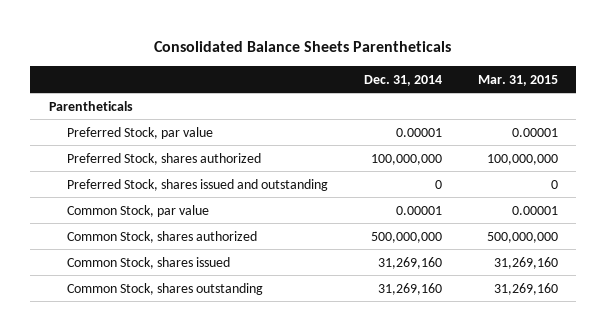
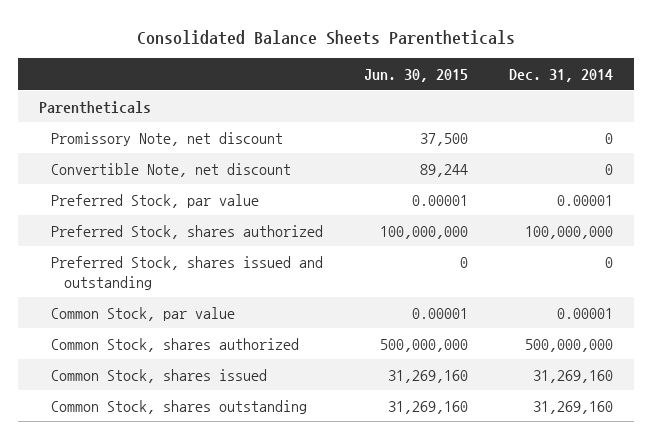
- | Dec. 31, 2014 | Mar. 31, 2015
+ | Jun. 30, 2015 | Dec. 31, 2014
+ Promissory Note, net discount | 37,500 | 0
+ Convertible Note, net discount | 89,244 | 0

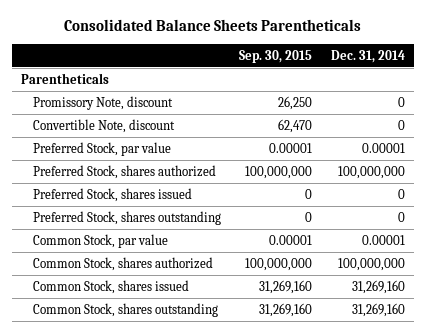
- | Jun. 30, 2015 | Dec. 31, 2014
+ | Sep. 30, 2015 | Dec. 31, 2014
- Promissory Note, net discount | 37,500 | 0
- Convertible Note, net discount | 89,244 | 0
+ Promissory Note, discount | 26,250 | 0
+ Convertible Note, discount | 62,470 | 0
- Preferred Stock, shares issued and outstanding | 0 | 0
+ Preferred Stock, shares issued | 0 | 0
+ Preferred Stock, shares outstanding | 0 | 0
- Common Stock, shares authorized | 500,000,000 | 500,000,000
+ Common Stock, shares authorized | 100,000,000 | 100,000,000

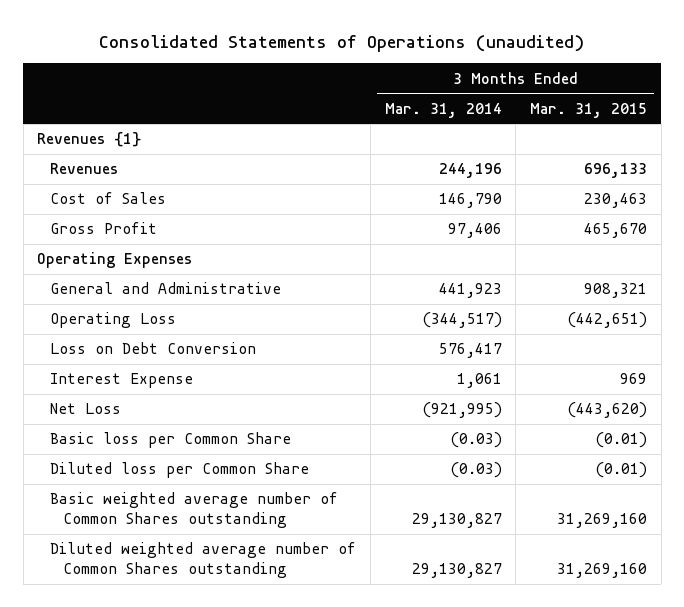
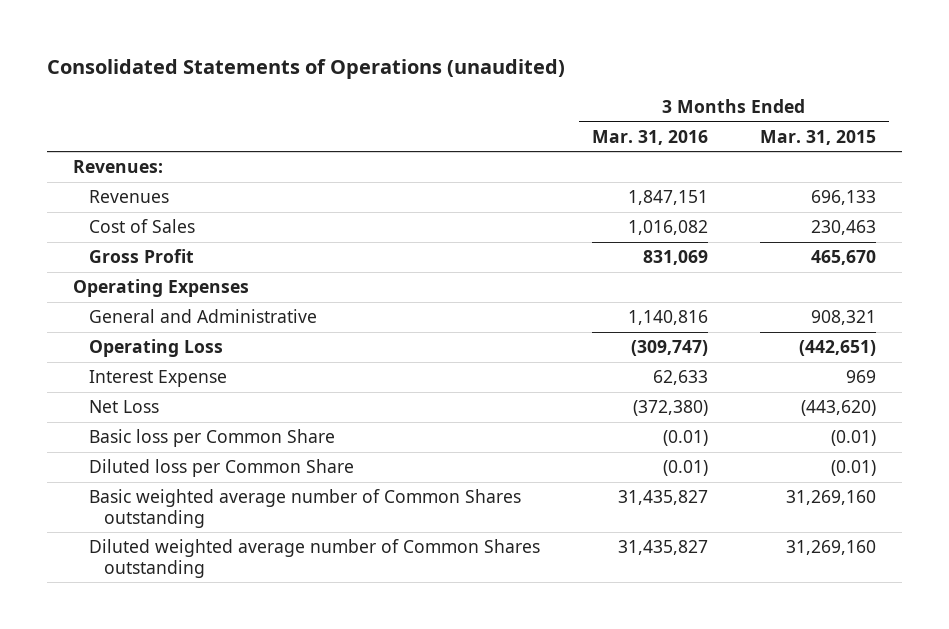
- | 3 Months Ended Mar. 31, 2014 | 3 Months Ended Mar. 31, 2015
+ | 3 Months Ended Mar. 31, 2016 | 3 Months Ended Mar. 31, 2015
- Revenues {1}
+ Revenues:
- Loss on Debt Conversion | 576,417 |

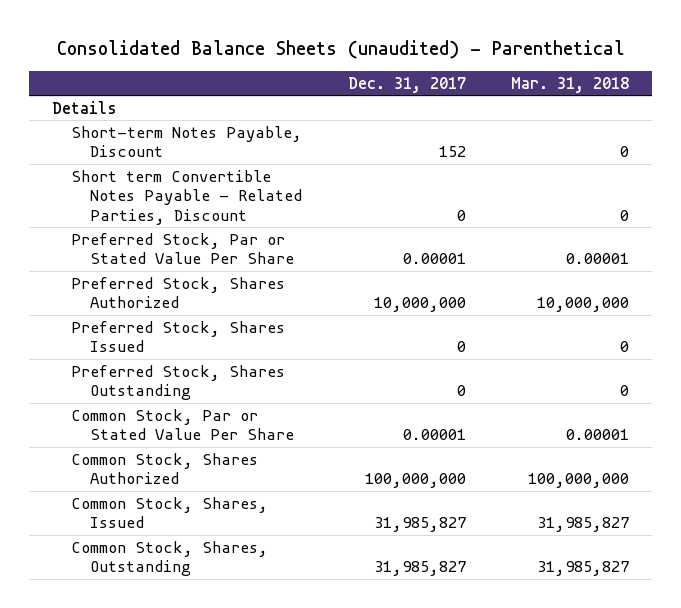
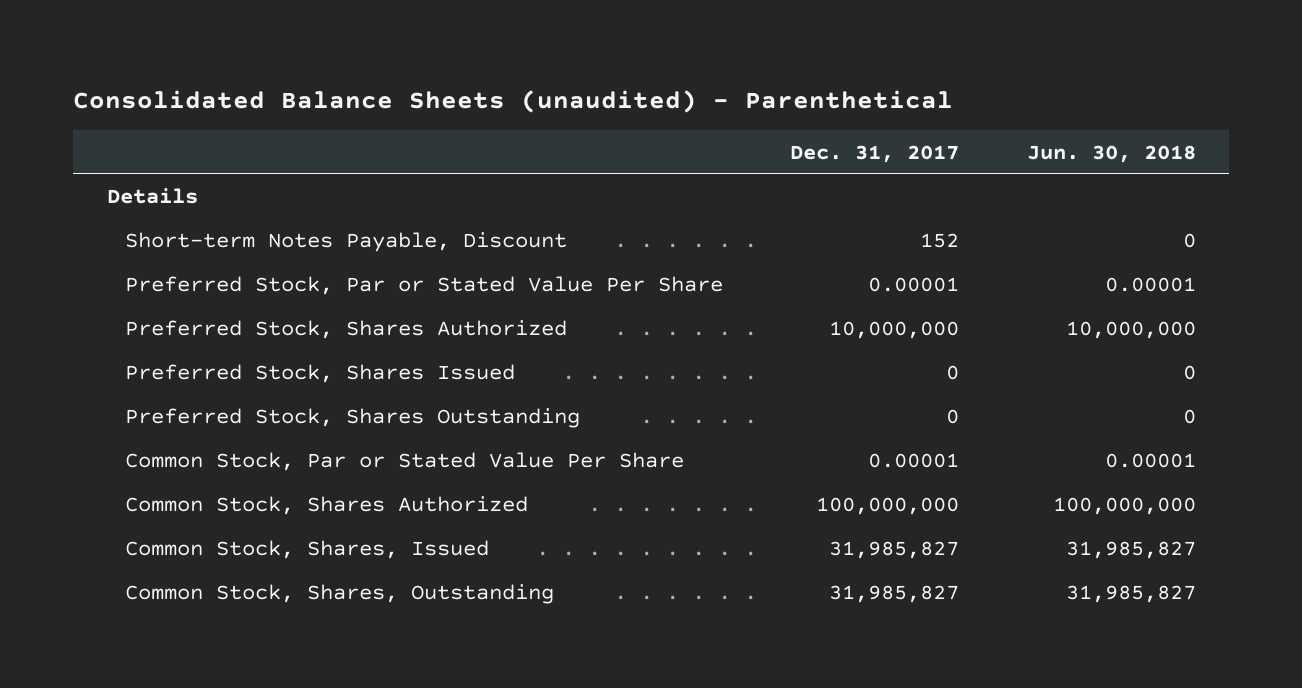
- | Dec. 31, 2017 | Mar. 31, 2018
+ | Dec. 31, 2017 | Jun. 30, 2018
- Short term Convertible Notes Payable - Related Parties, Discount | 0 | 0

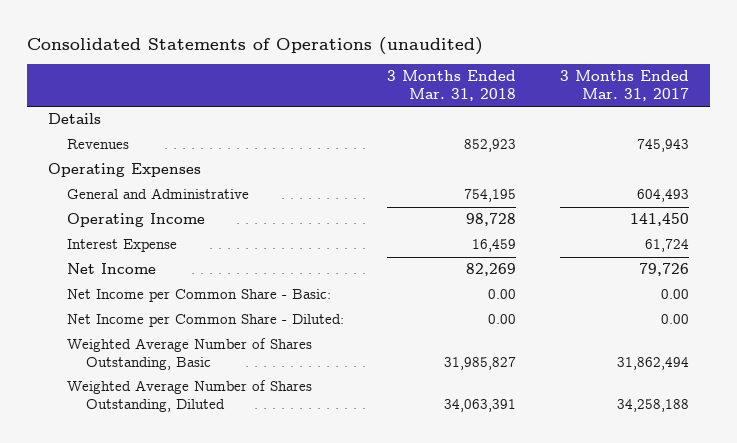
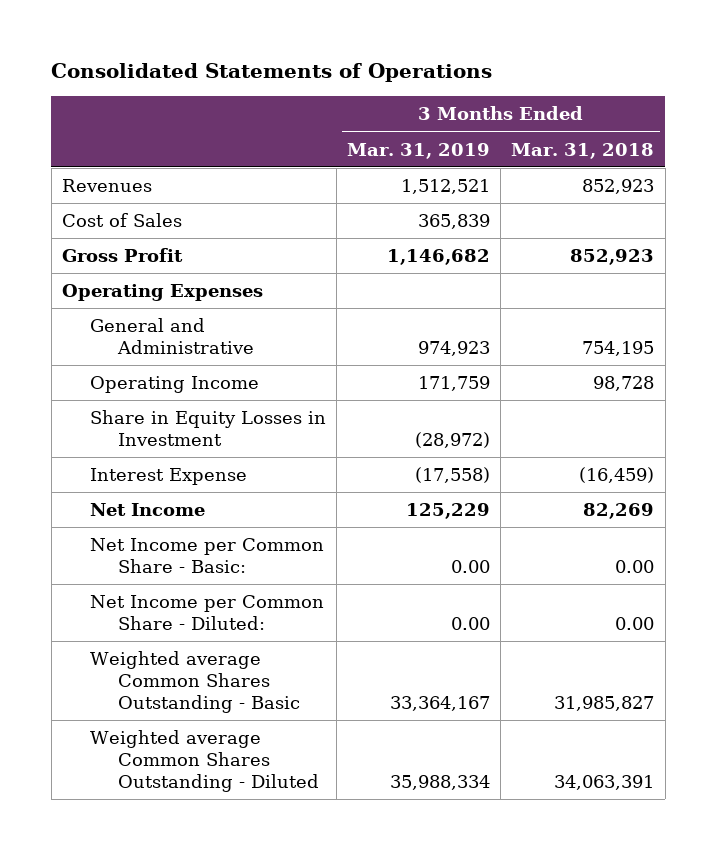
- Consolidated Statements of Operations (unaudited)
+ Consolidated Statements of Operations
- | 3 Months Ended Mar. 31, 2018 | 3 Months Ended Mar. 31, 2017
+ | 3 Months Ended Mar. 31, 2019 | 3 Months Ended Mar. 31, 2018
- Details
+ Cost of Sales | 365,839 |
+ Gross Profit | 1,146,682 | 852,923
- Interest Expense | 16,459 | 61,724
+ Share in Equity Losses in Investment | (28,972) |
+ Interest Expense | (17,558) | (16,459)
- Weighted Average Number of Shares Outstanding, Basic | 31,985,827 | 31,862,494
- Weighted Average Number of Shares Outstanding, Diluted | 34,063,391 | 34,258,188
+ Weighted average Common Shares Outstanding - Basic | 33,364,167 | 31,985,827
+ Weighted average Common Shares Outstanding - Diluted | 35,988,334 | 34,063,391

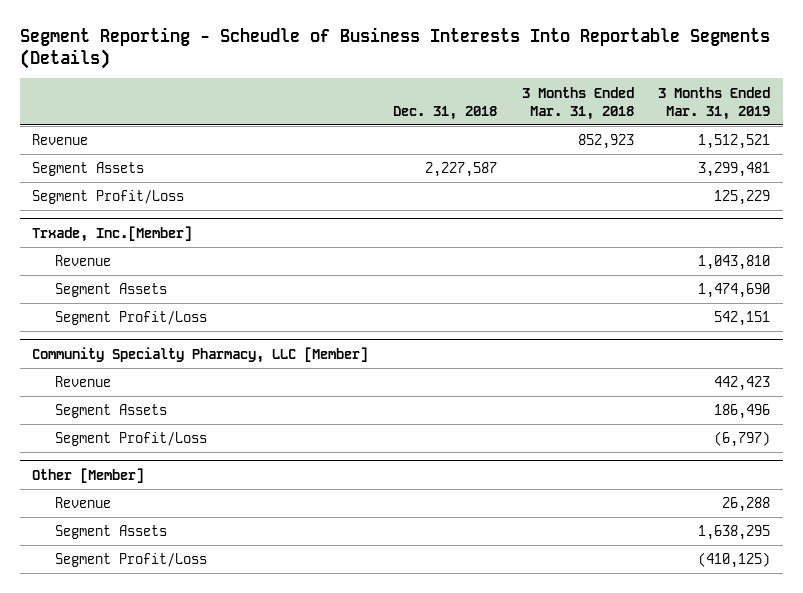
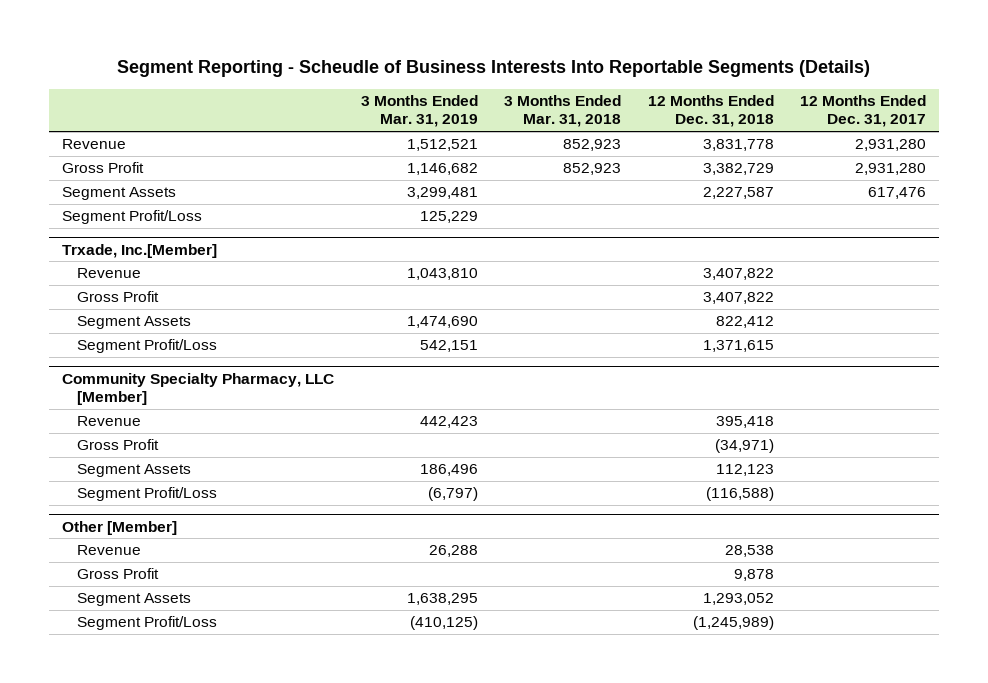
- | Dec. 31, 2018 | 3 Months Ended Mar. 31, 2018 | 3 Months Ended Mar. 31, 2019
+ | 3 Months Ended Mar. 31, 2019 | 3 Months Ended Mar. 31, 2018 | 12 Months Ended Dec. 31, 2018 | 12 Months Ended Dec. 31, 2017
+ Gross Profit | 1,146,682 | 852,923 | 3,382,729 | 2,931,280
@ Trxade, Inc.[Member]
+ Gross Profit | | | 3,407,822 |
@ Community Specialty Pharmacy, LLC [Member]
+ Gross Profit | | | (34,971) |
@ Other [Member]
+ Gross Profit | | | 9,878 |

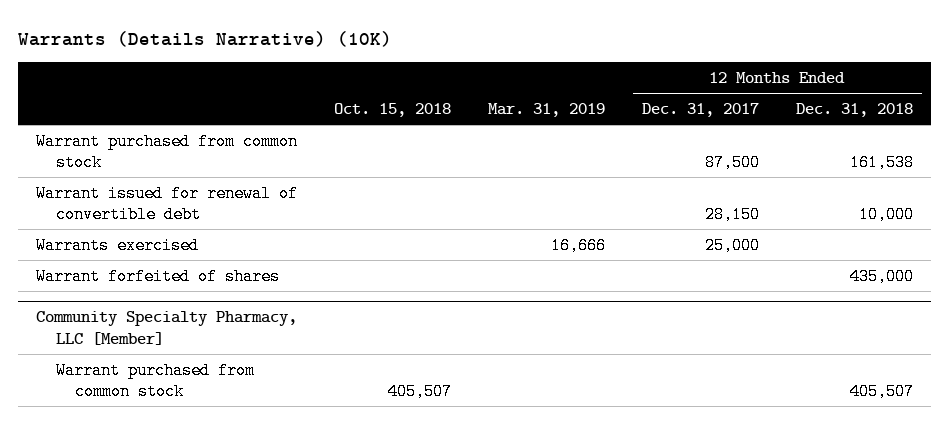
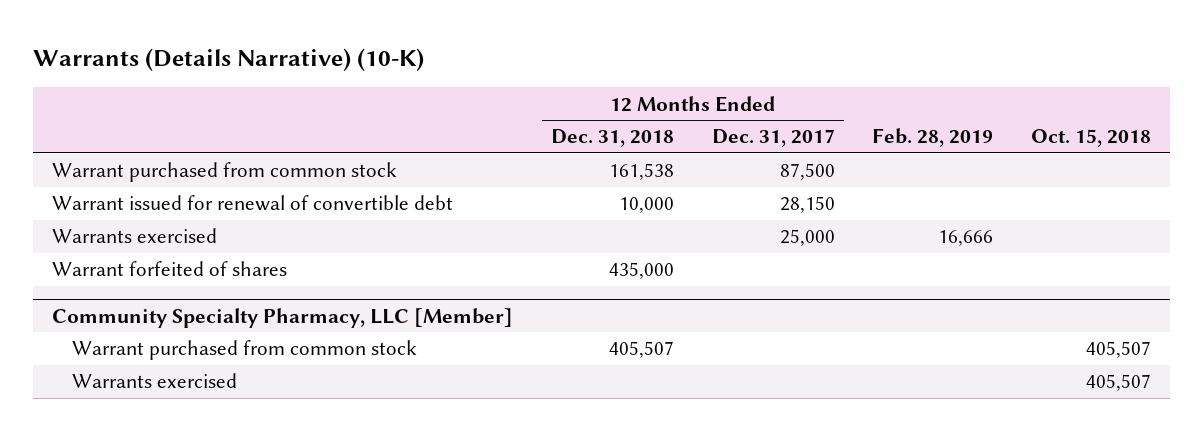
- Warrants (Details Narrative) (10K)
+ Warrants (Details Narrative) (10-K)
- | Oct. 15, 2018 | Mar. 31, 2019 | 12 Months Ended Dec. 31, 2017 | 12 Months Ended Dec. 31, 2018
+ | 12 Months Ended Dec. 31, 2018 | 12 Months Ended Dec. 31, 2017 | Feb. 28, 2019 | Oct. 15, 2018
@ Community Specialty Pharmacy, LLC [Member]
+ Warrants exercised | | | | 405,507

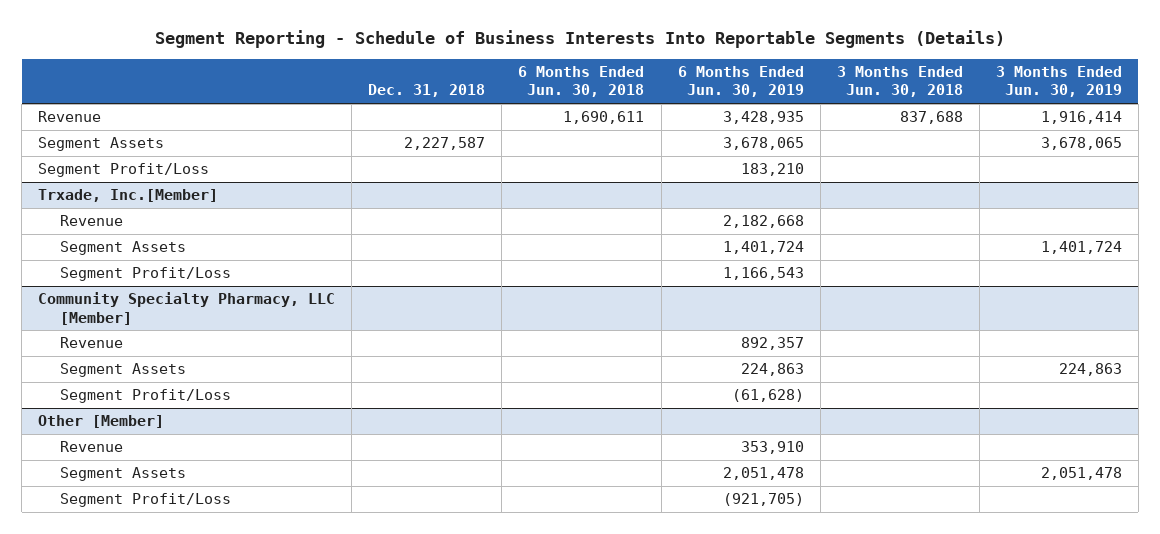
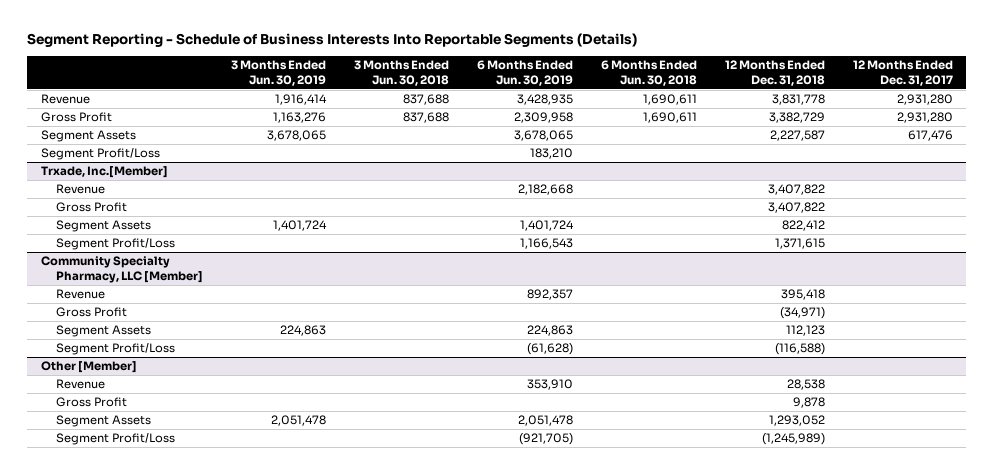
- | Dec. 31, 2018 | 6 Months Ended Jun. 30, 2018 | 6 Months Ended Jun. 30, 2019 | 3 Months Ended Jun. 30, 2018 | 3 Months Ended Jun. 30, 2019
+ | 3 Months Ended Jun. 30, 2019 | 3 Months Ended Jun. 30, 2018 | 6 Months Ended Jun. 30, 2019 | 6 Months Ended Jun. 30, 2018 | 12 Months Ended Dec. 31, 2018 | 12 Months Ended Dec. 31, 2017
+ Gross Profit | 1,163,276 | 837,688 | 2,309,958 | 1,690,611 | 3,382,729 | 2,931,280
@ Trxade, Inc.[Member]
+ Gross Profit | | | | | 3,407,822 |
@ Community Specialty Pharmacy, LLC [Member]
+ Gross Profit | | | | | (34,971) |
@ Other [Member]
+ Gross Profit | | | | | 9,878 |

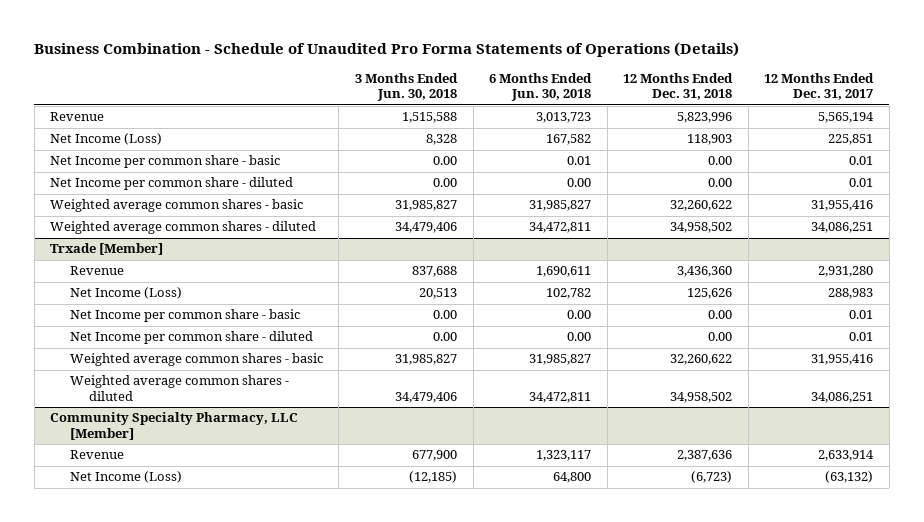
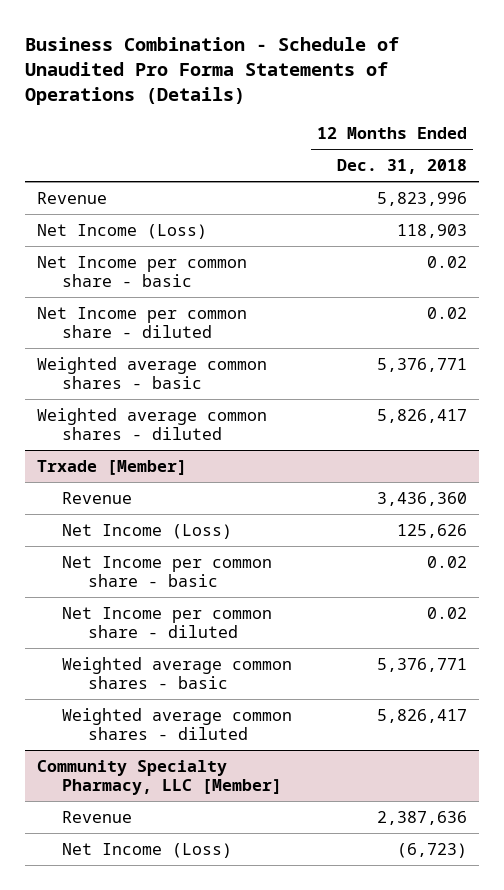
- | 3 Months Ended Jun. 30, 2018 | 6 Months Ended Jun. 30, 2018 | 12 Months Ended Dec. 31, 2018 | 12 Months Ended Dec. 31, 2017
+ | 12 Months Ended Dec. 31, 2018
- Net Income per common share - basic | 0.00 | 0.01 | 0.00 | 0.01
- Net Income per common share - diluted | 0.00 | 0.00 | 0.00 | 0.01
- Weighted average common shares - basic | 31,985,827 | 31,985,827 | 32,260,622 | 31,955,416
- Weighted average common shares - diluted | 34,479,406 | 34,472,811 | 34,958,502 | 34,086,251
+ Net Income per common share - basic | 0.02
+ Net Income per common share - diluted | 0.02
+ Weighted average common shares - basic | 5,376,771
+ Weighted average common shares - diluted | 5,826,417
@ Trxade [Member]
- Net Income per common share - basic | 0.00 | 0.00 | 0.00 | 0.01
- Net Income per common share - diluted | 0.00 | 0.00 | 0.00 | 0.01
- Weighted average common shares - basic | 31,985,827 | 31,985,827 | 32,260,622 | 31,955,416
- Weighted average common shares - diluted | 34,479,406 | 34,472,811 | 34,958,502 | 34,086,251
+ Net Income per common share - basic | 0.02
+ Net Income per common share - diluted | 0.02
+ Weighted average common shares - basic | 5,376,771
+ Weighted average common shares - diluted | 5,826,417

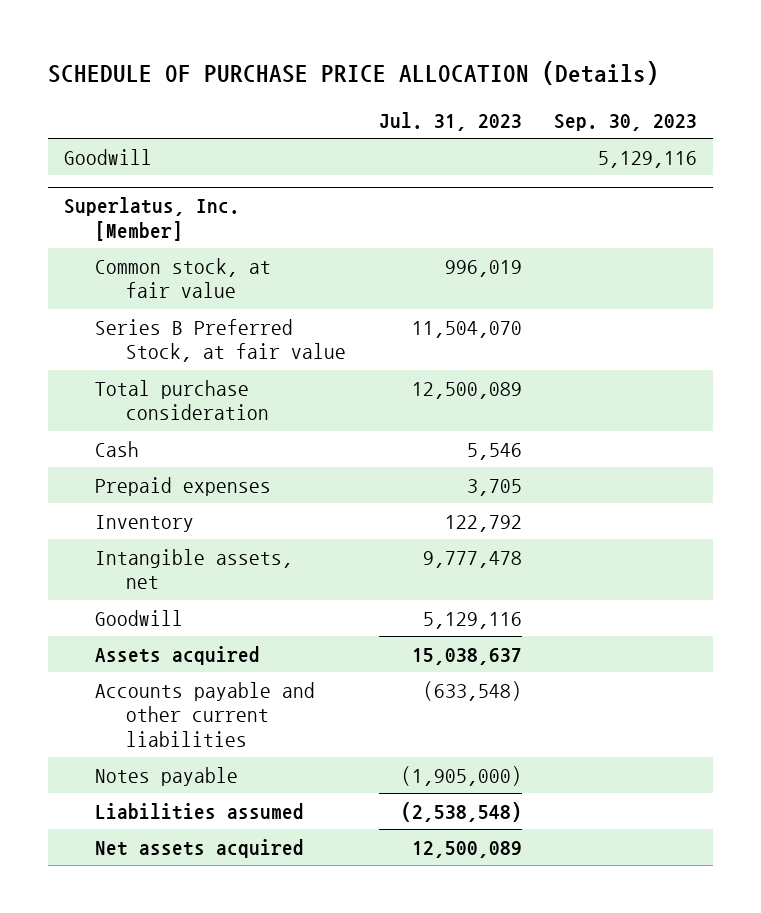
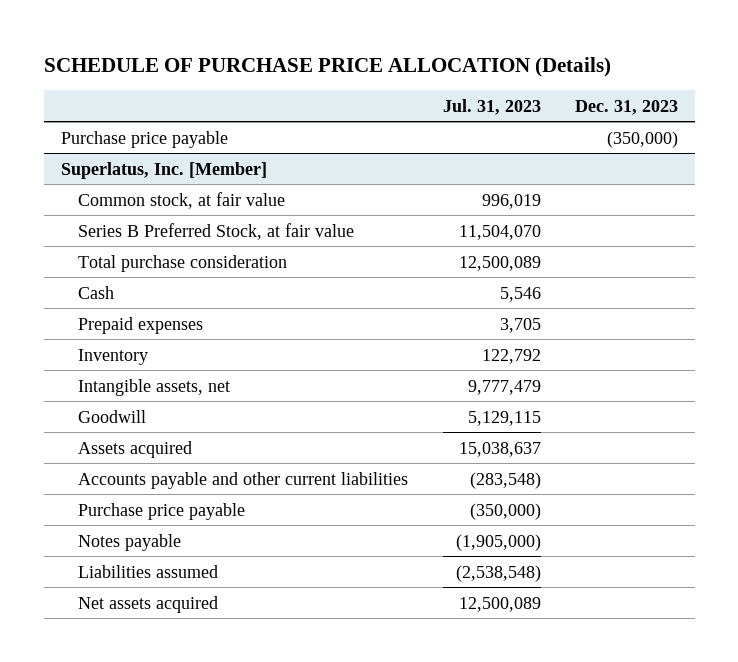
- | Jul. 31, 2023 | Sep. 30, 2023
+ | Jul. 31, 2023 | Dec. 31, 2023
- Goodwill | | 5,129,116
+ Purchase price payable | | (350,000)
@ Superlatus, Inc. [Member]
- Intangible assets, net | 9,777,478 |
- Goodwill | 5,129,116 |
+ Intangible assets, net | 9,777,479 |
+ Goodwill | 5,129,115 |
- Accounts payable and other current liabilities | (633,548) |
+ Accounts payable and other current liabilities | (283,548) |
+ Purchase price payable | (350,000) |

